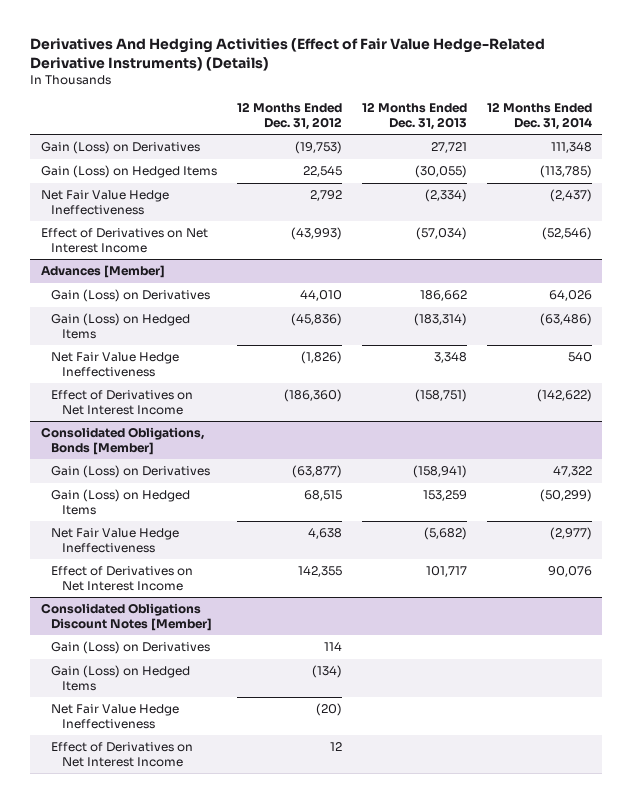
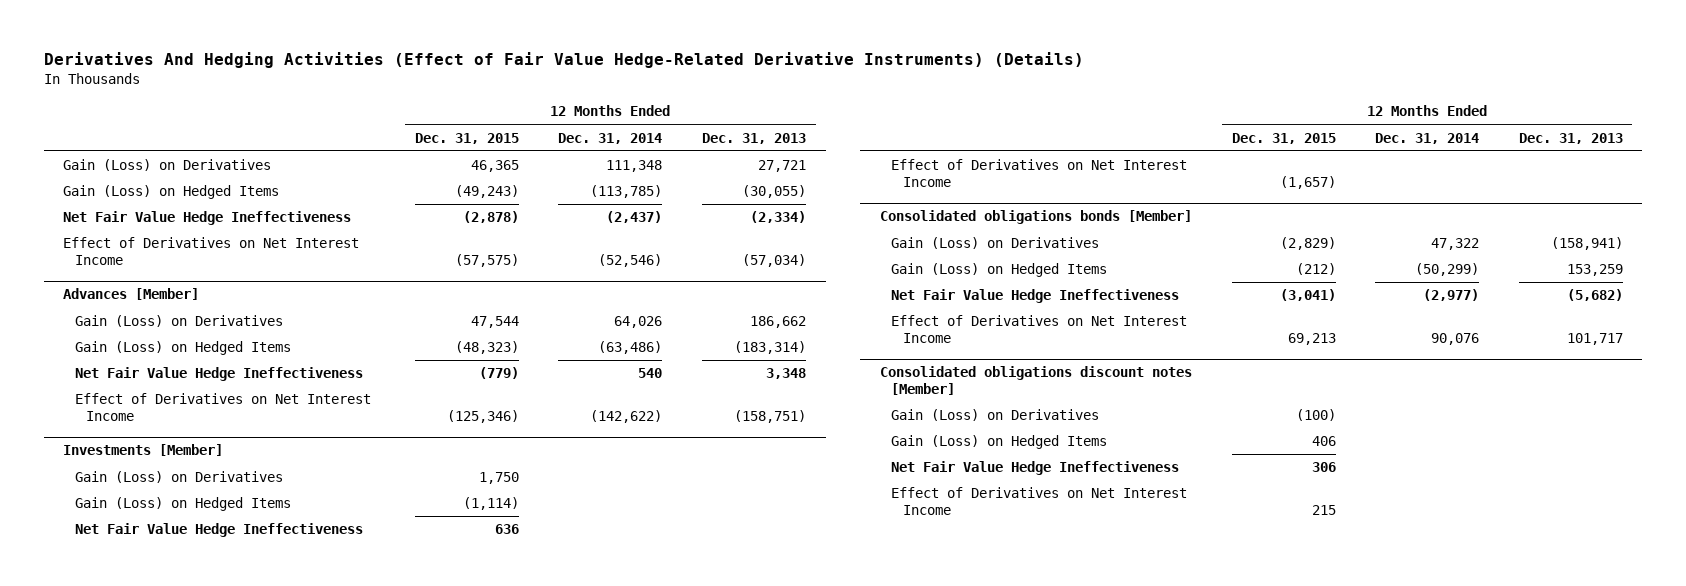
- | 12 Months Ended Dec. 31, 2012 | 12 Months Ended Dec. 31, 2013 | 12 Months Ended Dec. 31, 2014
+ | 12 Months Ended Dec. 31, 2015 | 12 Months Ended Dec. 31, 2014 | 12 Months Ended Dec. 31, 2013
- Consolidated Obligations, Bonds [Member]
+ Investments [Member]
+ Gain (Loss) on Derivatives | 1,750 | |
+ Gain (Loss) on Hedged Items | (1,114) | |
+ Net Fair Value Hedge Ineffectiveness | 636 | |
+ Effect of Derivatives on Net Interest Income | (1,657) | |
+ Consolidated obligations bonds [Member]
- Consolidated Obligations Discount Notes [Member]
+ Consolidated obligations discount notes [Member]

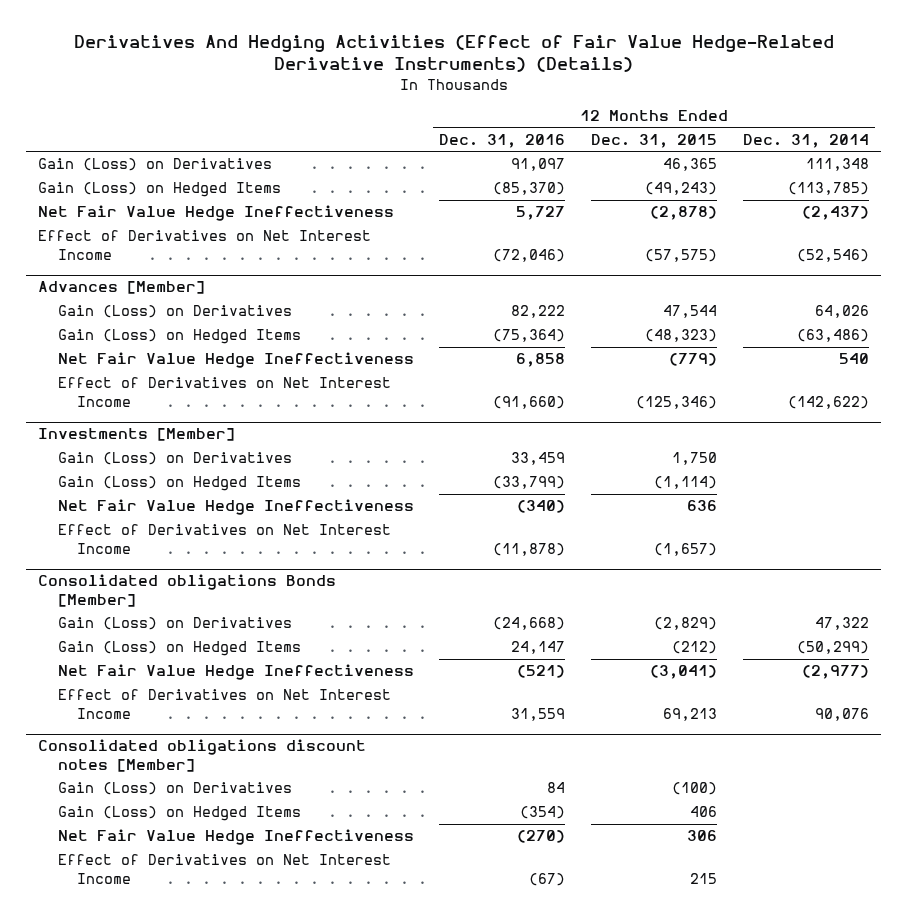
- | 12 Months Ended Dec. 31, 2015 | 12 Months Ended Dec. 31, 2014 | 12 Months Ended Dec. 31, 2013
+ | 12 Months Ended Dec. 31, 2016 | 12 Months Ended Dec. 31, 2015 | 12 Months Ended Dec. 31, 2014
- Consolidated obligations bonds [Member]
+ Consolidated obligations Bonds [Member]

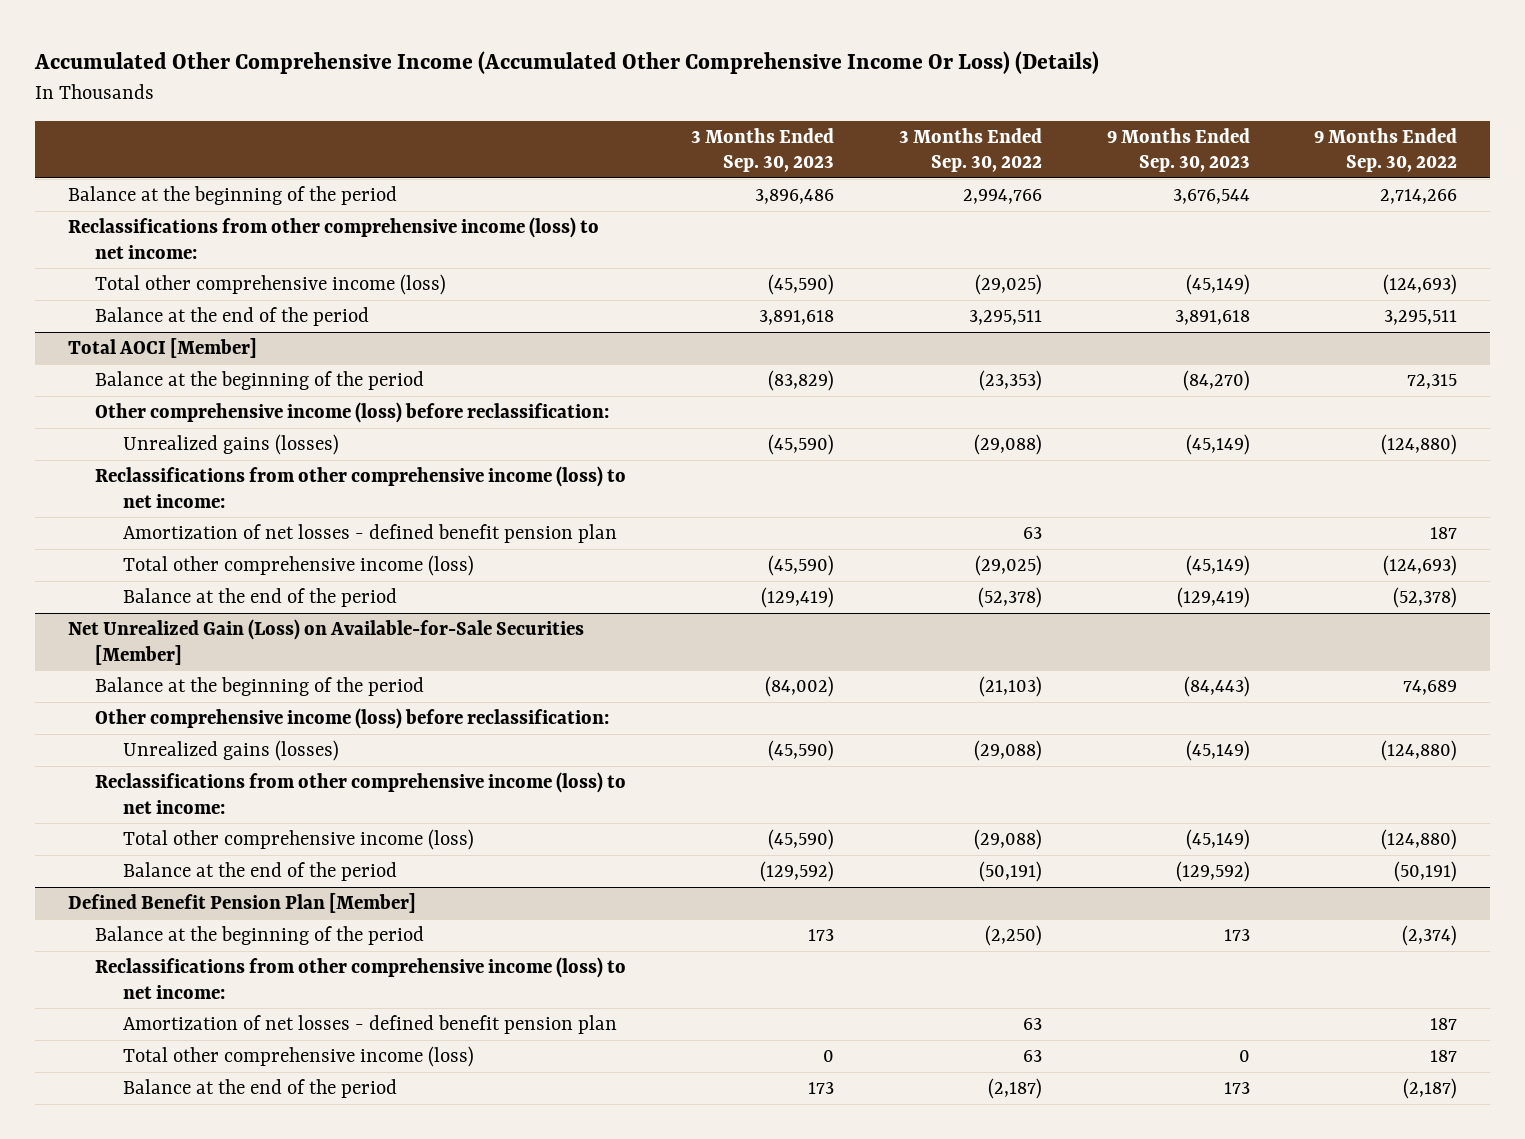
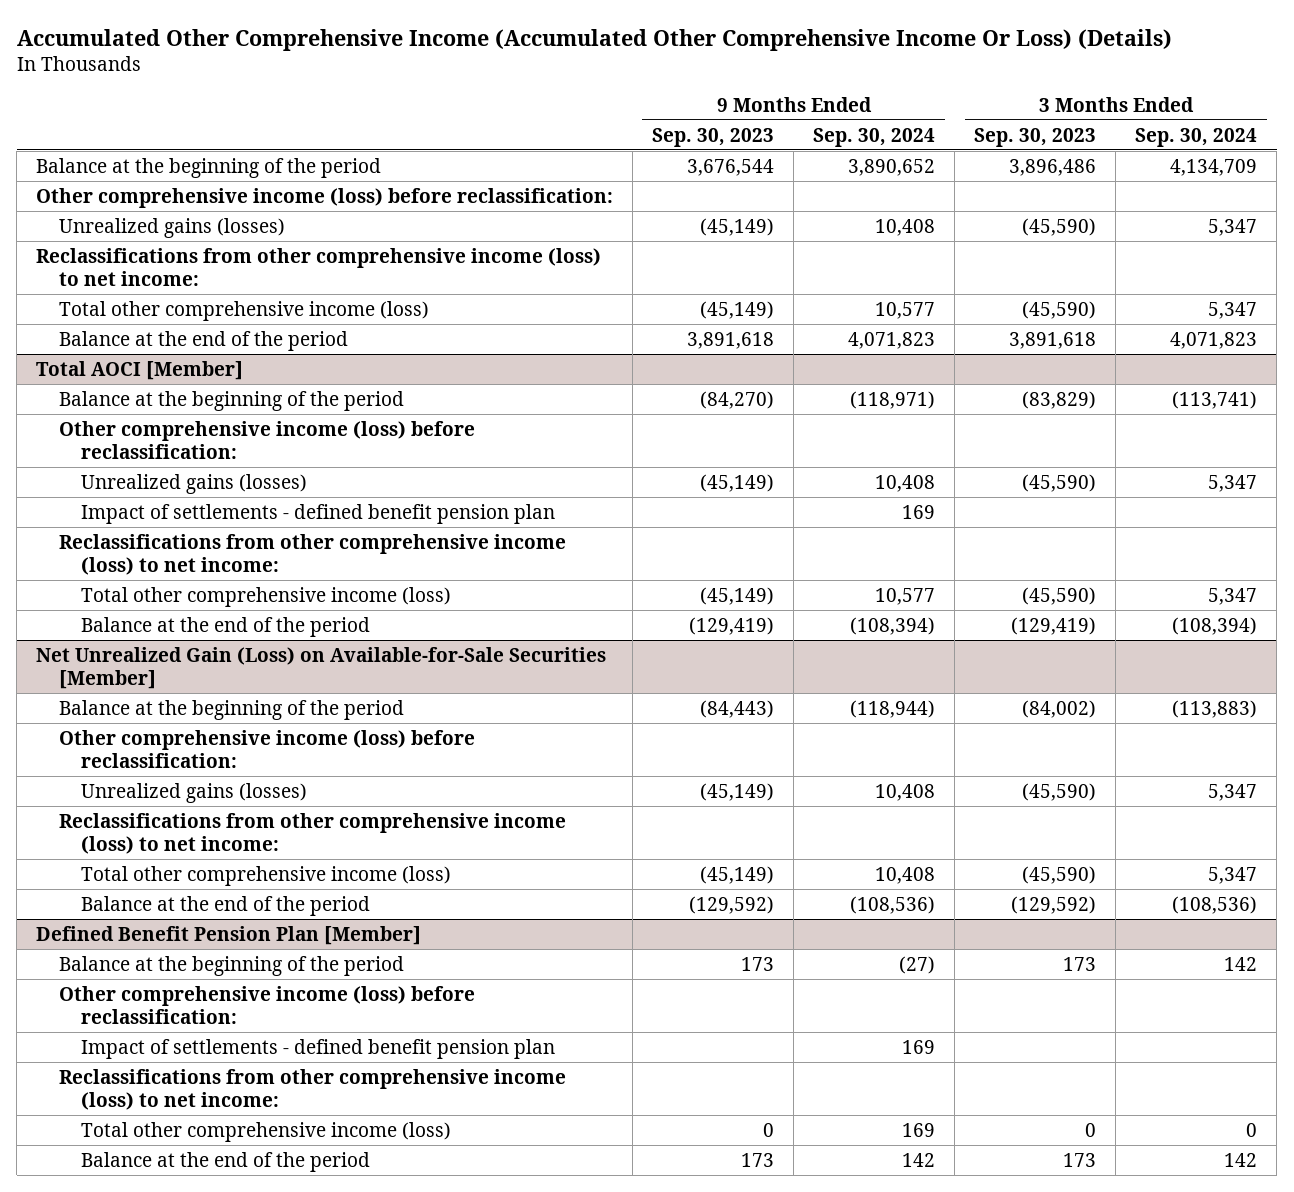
- | 3 Months Ended Sep. 30, 2023 | 3 Months Ended Sep. 30, 2022 | 9 Months Ended Sep. 30, 2023 | 9 Months Ended Sep. 30, 2022
+ | 9 Months Ended Sep. 30, 2023 | 9 Months Ended Sep. 30, 2024 | 3 Months Ended Sep. 30, 2023 | 3 Months Ended Sep. 30, 2024
+ Other comprehensive income (loss) before reclassification:
+ Unrealized gains (losses) | (45,149) | 10,408 | (45,590) | 5,347
@ Total AOCI [Member]
+ Impact of settlements - defined benefit pension plan | | 169 | |
- Amortization of net losses - defined benefit pension plan | | 63 | | 187
@ Defined Benefit Pension Plan [Member]
+ Other comprehensive income (loss) before reclassification:
+ Impact of settlements - defined benefit pension plan | | 169 | |
- Amortization of net losses - defined benefit pension plan | | 63 | | 187

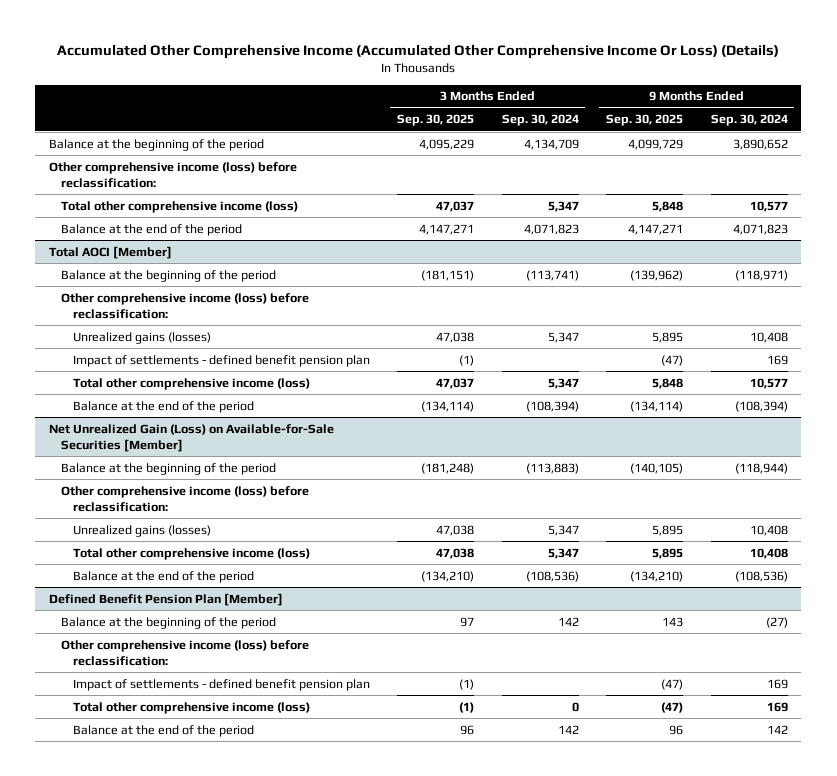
- | 9 Months Ended Sep. 30, 2023 | 9 Months Ended Sep. 30, 2024 | 3 Months Ended Sep. 30, 2023 | 3 Months Ended Sep. 30, 2024
+ | 3 Months Ended Sep. 30, 2025 | 3 Months Ended Sep. 30, 2024 | 9 Months Ended Sep. 30, 2025 | 9 Months Ended Sep. 30, 2024
- Unrealized gains (losses) | (45,149) | 10,408 | (45,590) | 5,347
- Reclassifications from other comprehensive income (loss) to net income:
@ Total AOCI [Member]
- Reclassifications from other comprehensive income (loss) to net income:
@ Net Unrealized Gain (Loss) on Available-for-Sale Securities [Member]
- Reclassifications from other comprehensive income (loss) to net income:
@ Defined Benefit Pension Plan [Member]
- Reclassifications from other comprehensive income (loss) to net income:

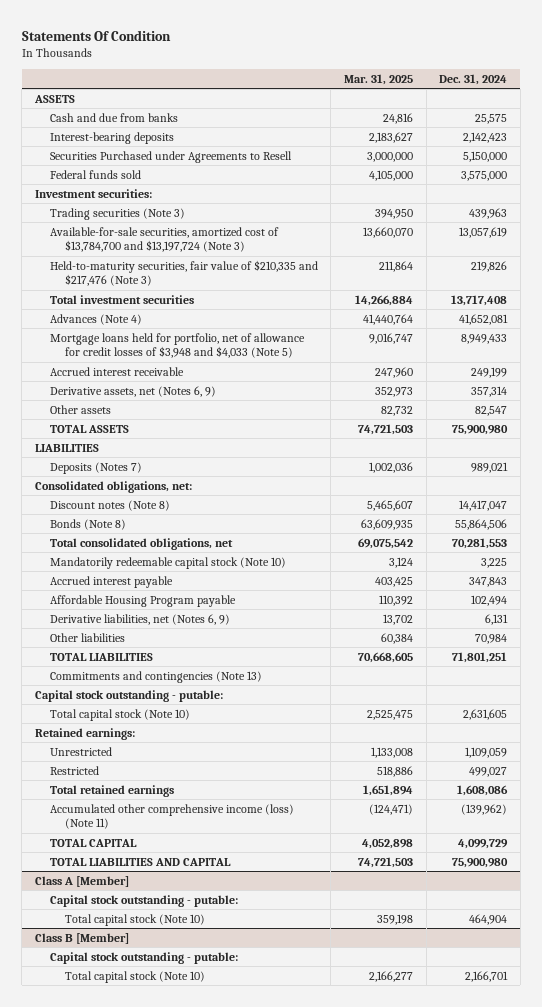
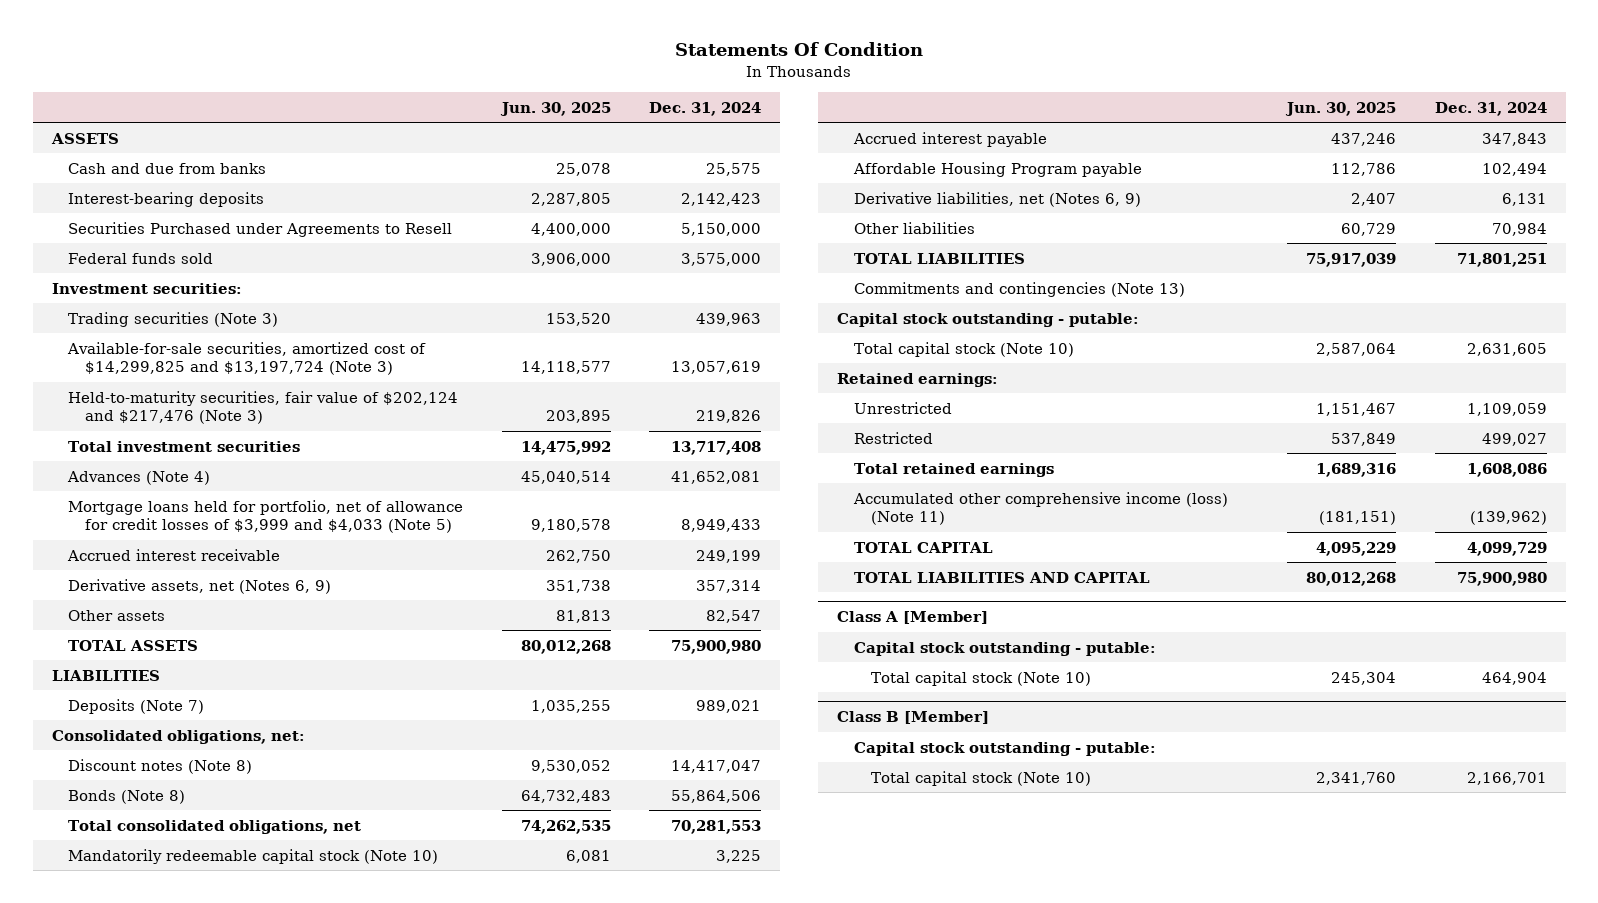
- | Mar. 31, 2025 | Dec. 31, 2024
+ | Jun. 30, 2025 | Dec. 31, 2024
- Available-for-sale securities, amortized cost of $13,784,700 and $13,197,724 (Note 3) | 13,660,070 | 13,057,619
- Held-to-maturity securities, fair value of $210,335 and $217,476 (Note 3) | 211,864 | 219,826
+ Available-for-sale securities, amortized cost of $14,299,825 and $13,197,724 (Note 3) | 14,118,577 | 13,057,619
+ Held-to-maturity securities, fair value of $202,124 and $217,476 (Note 3) | 203,895 | 219,826
- Mortgage loans held for portfolio, net of allowance for credit losses of $3,948 and $4,033 (Note 5) | 9,016,747 | 8,949,433
+ Mortgage loans held for portfolio, net of allowance for credit losses of $3,999 and $4,033 (Note 5) | 9,180,578 | 8,949,433
- Deposits (Notes 7) | 1,002,036 | 989,021
+ Deposits (Note 7) | 1,035,255 | 989,021

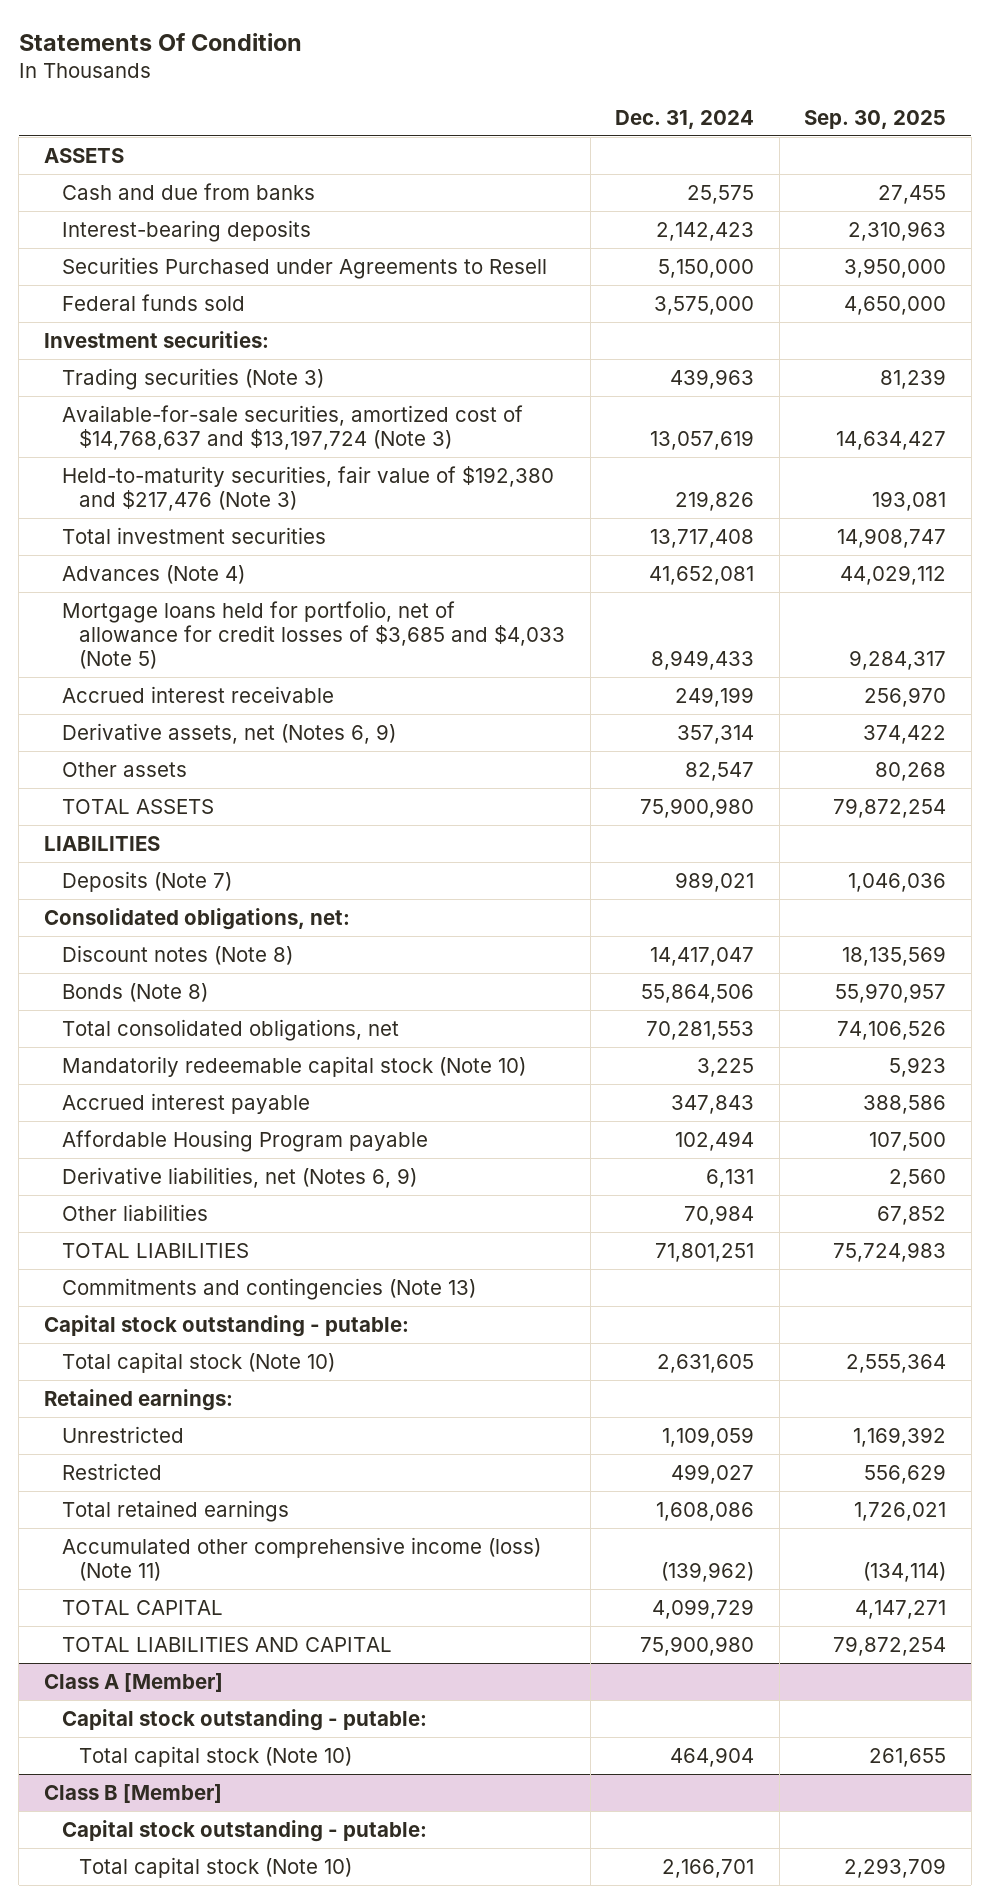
- | Jun. 30, 2025 | Dec. 31, 2024
+ | Dec. 31, 2024 | Sep. 30, 2025
- Available-for-sale securities, amortized cost of $14,299,825 and $13,197,724 (Note 3) | 14,118,577 | 13,057,619
- Held-to-maturity securities, fair value of $202,124 and $217,476 (Note 3) | 203,895 | 219,826
+ Available-for-sale securities, amortized cost of $14,768,637 and $13,197,724 (Note 3) | 13,057,619 | 14,634,427
+ Held-to-maturity securities, fair value of $192,380 and $217,476 (Note 3) | 219,826 | 193,081
- Mortgage loans held for portfolio, net of allowance for credit losses of $3,999 and $4,033 (Note 5) | 9,180,578 | 8,949,433
+ Mortgage loans held for portfolio, net of allowance for credit losses of $3,685 and $4,033 (Note 5) | 8,949,433 | 9,284,317

